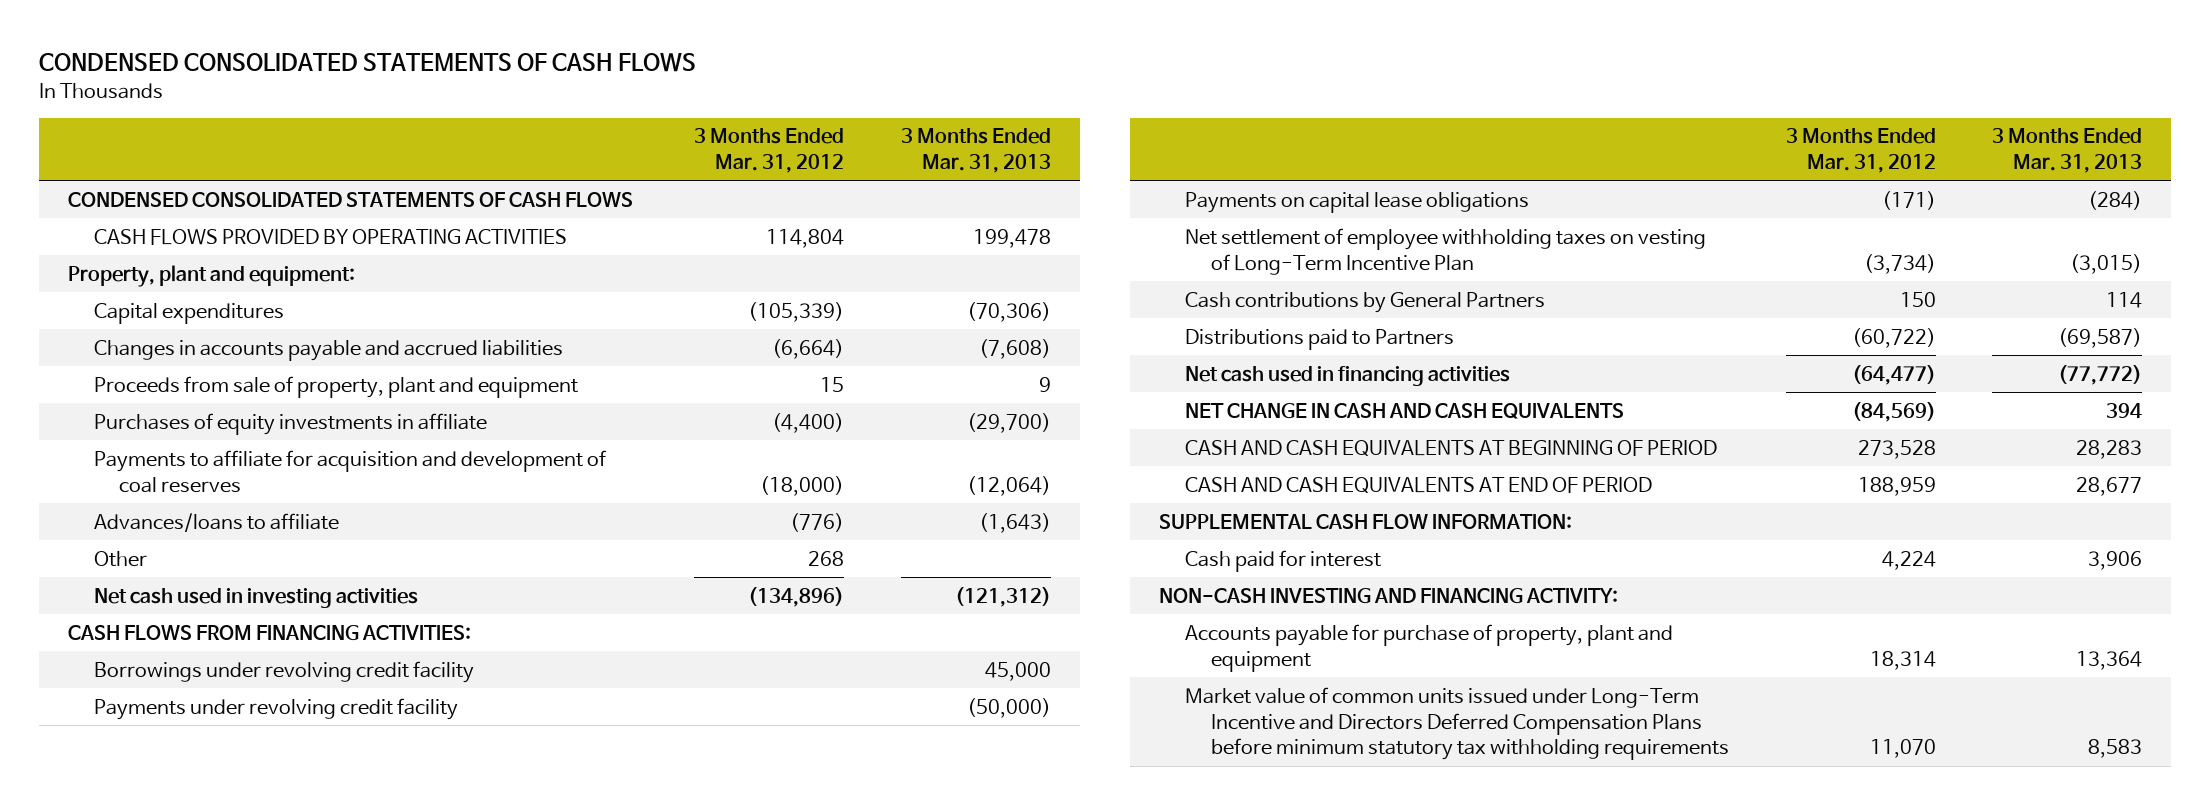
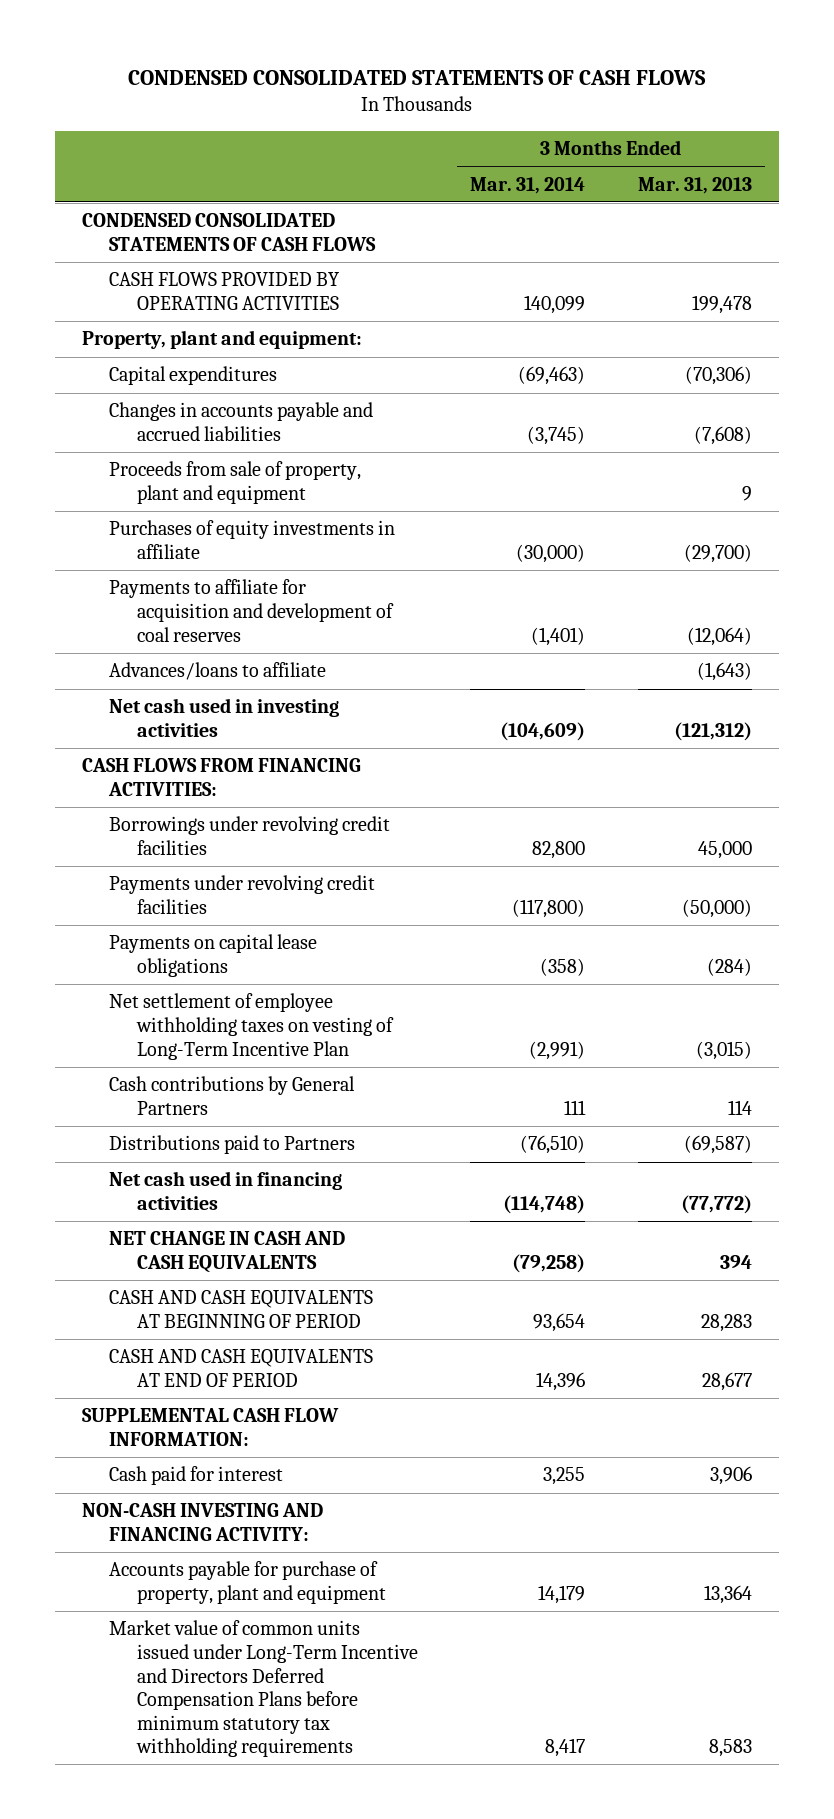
- | 3 Months Ended Mar. 31, 2012 | 3 Months Ended Mar. 31, 2013
+ | 3 Months Ended Mar. 31, 2014 | 3 Months Ended Mar. 31, 2013
- Other | 268 |
- Borrowings under revolving credit facility | | 45,000
- Payments under revolving credit facility | | (50,000)
+ Borrowings under revolving credit facilities | 82,800 | 45,000
+ Payments under revolving credit facilities | (117,800) | (50,000)

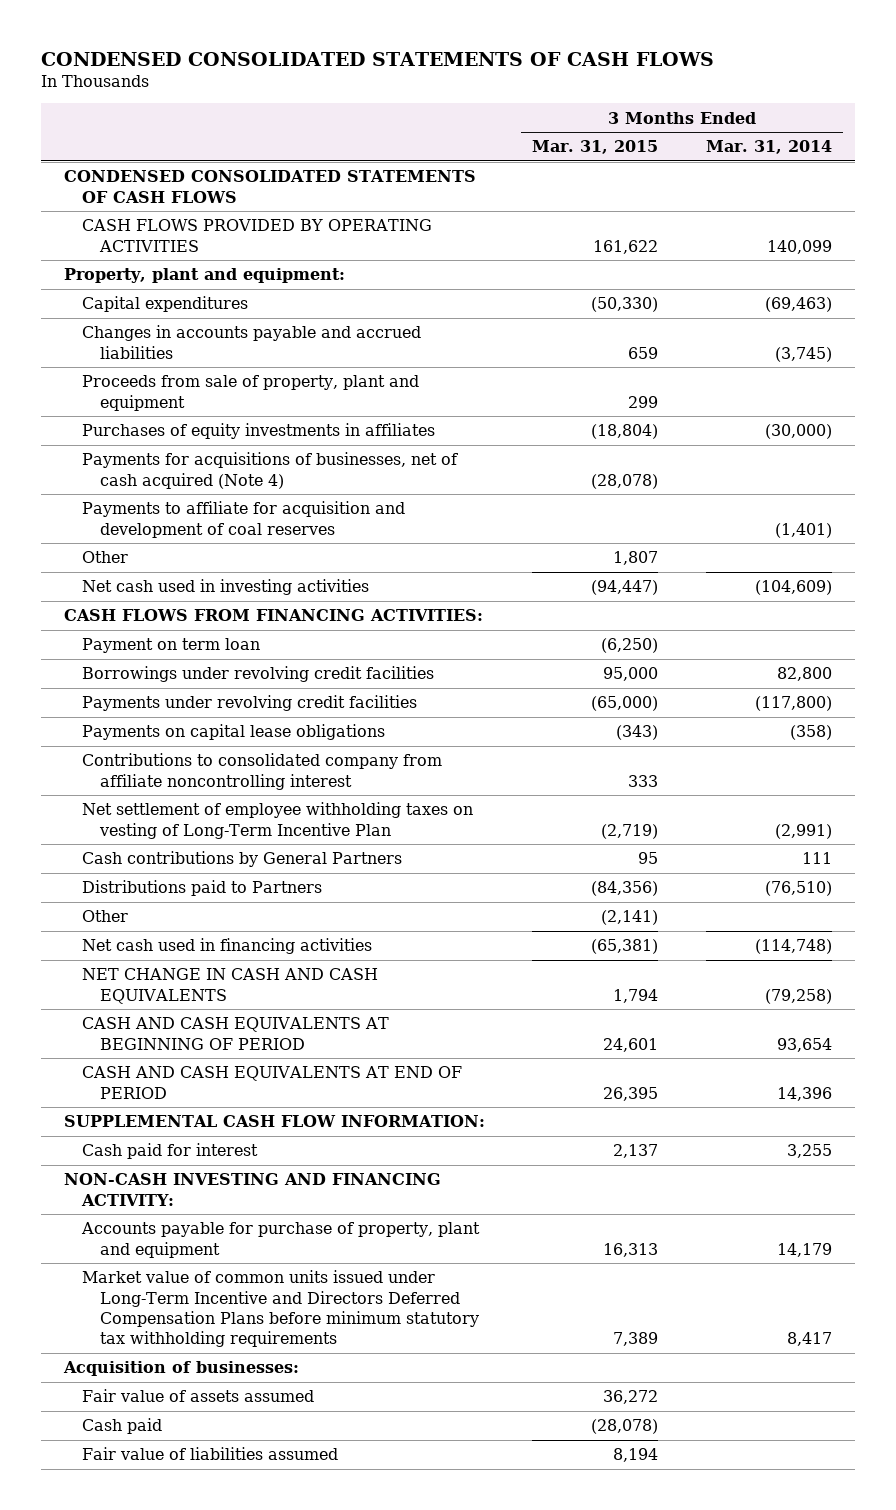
- | 3 Months Ended Mar. 31, 2014 | 3 Months Ended Mar. 31, 2013
+ | 3 Months Ended Mar. 31, 2015 | 3 Months Ended Mar. 31, 2014
- Purchases of equity investments in affiliate | (30,000) | (29,700)
+ Purchases of equity investments in affiliates | (18,804) | (30,000)
+ Payments for acquisitions of businesses, net of cash acquired (Note 4) | (28,078) |
- Advances/loans to affiliate | | (1,643)
+ Other | 1,807 |
+ Payment on term loan | (6,250) |
+ Contributions to consolidated company from affiliate noncontrolling interest | 333 |
+ Other | (2,141) |
+ Acquisition of businesses:
+ Fair value of assets assumed | 36,272 |
+ Cash paid | (28,078) |
+ Fair value of liabilities assumed | 8,194 |

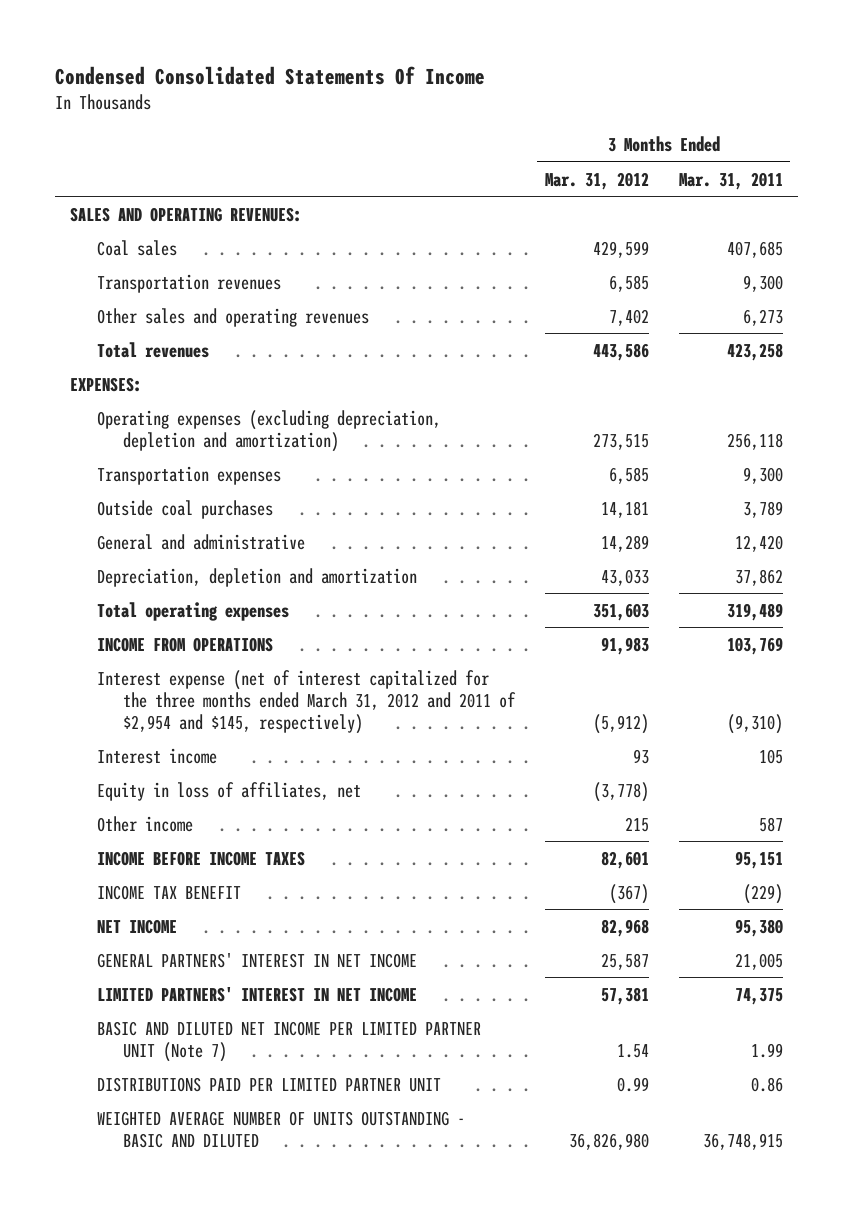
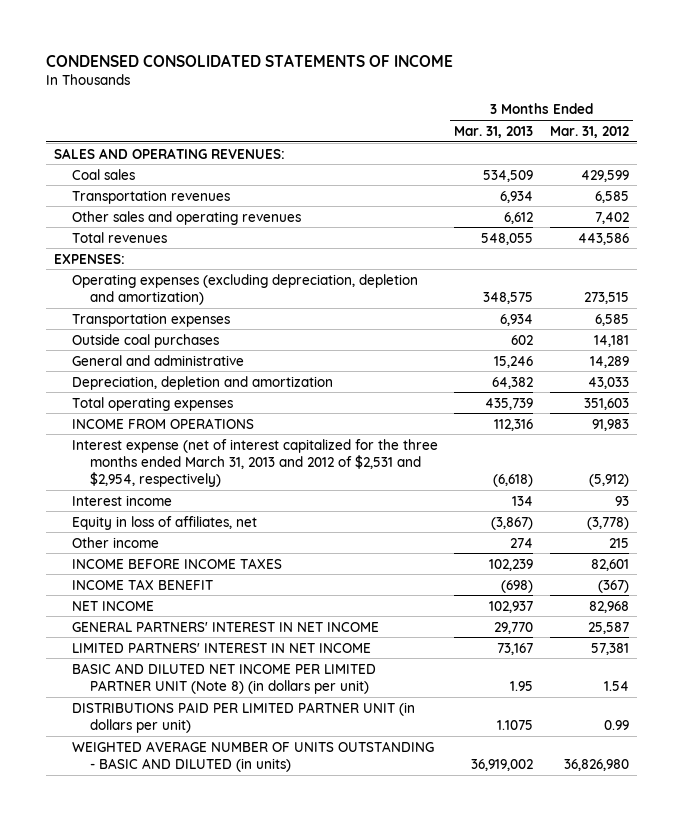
- Condensed Consolidated Statements Of Income
+ CONDENSED CONSOLIDATED STATEMENTS OF INCOME
- | 3 Months Ended Mar. 31, 2012 | 3 Months Ended Mar. 31, 2011
+ | 3 Months Ended Mar. 31, 2013 | 3 Months Ended Mar. 31, 2012
- Interest expense (net of interest capitalized for the three months ended March 31, 2012 and 2011 of $2,954 and $145, respectively) | (5,912) | (9,310)
+ Interest expense (net of interest capitalized for the three months ended March 31, 2013 and 2012 of $2,531 and $2,954, respectively) | (6,618) | (5,912)
- BASIC AND DILUTED NET INCOME PER LIMITED PARTNER UNIT (Note 7) | 1.54 | 1.99
- DISTRIBUTIONS PAID PER LIMITED PARTNER UNIT | 0.99 | 0.86
- WEIGHTED AVERAGE NUMBER OF UNITS OUTSTANDING - BASIC AND DILUTED | 36,826,980 | 36,748,915
+ BASIC AND DILUTED NET INCOME PER LIMITED PARTNER UNIT (Note 8) (in dollars per unit) | 1.95 | 1.54
+ DISTRIBUTIONS PAID PER LIMITED PARTNER UNIT (in dollars per unit) | 1.1075 | 0.99
+ WEIGHTED AVERAGE NUMBER OF UNITS OUTSTANDING - BASIC AND DILUTED (in units) | 36,919,002 | 36,826,980

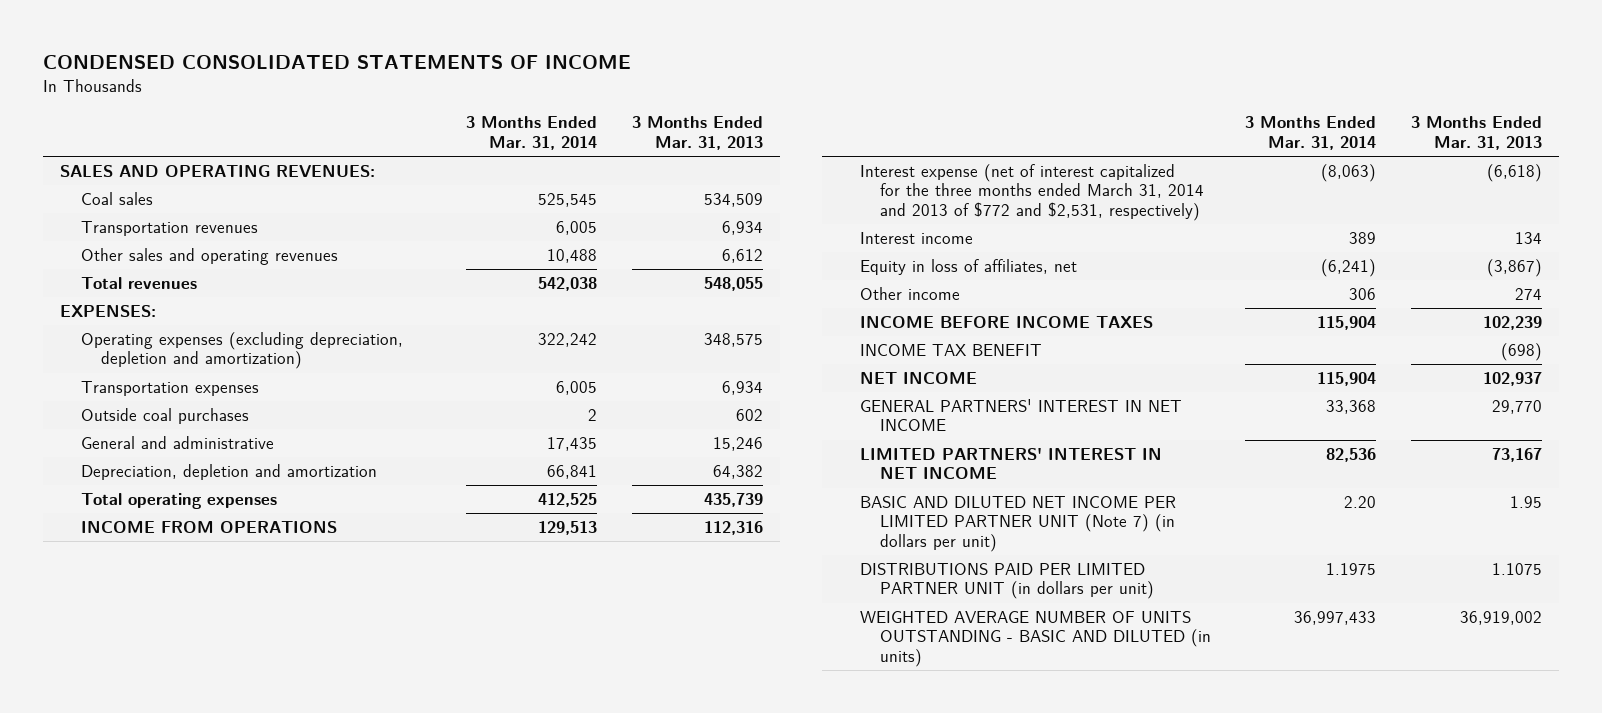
- | 3 Months Ended Mar. 31, 2013 | 3 Months Ended Mar. 31, 2012
+ | 3 Months Ended Mar. 31, 2014 | 3 Months Ended Mar. 31, 2013
- Interest expense (net of interest capitalized for the three months ended March 31, 2013 and 2012 of $2,531 and $2,954, respectively) | (6,618) | (5,912)
+ Interest expense (net of interest capitalized for the three months ended March 31, 2014 and 2013 of $772 and $2,531, respectively) | (8,063) | (6,618)
- BASIC AND DILUTED NET INCOME PER LIMITED PARTNER UNIT (Note 8) (in dollars per unit) | 1.95 | 1.54
+ BASIC AND DILUTED NET INCOME PER LIMITED PARTNER UNIT (Note 7) (in dollars per unit) | 2.20 | 1.95

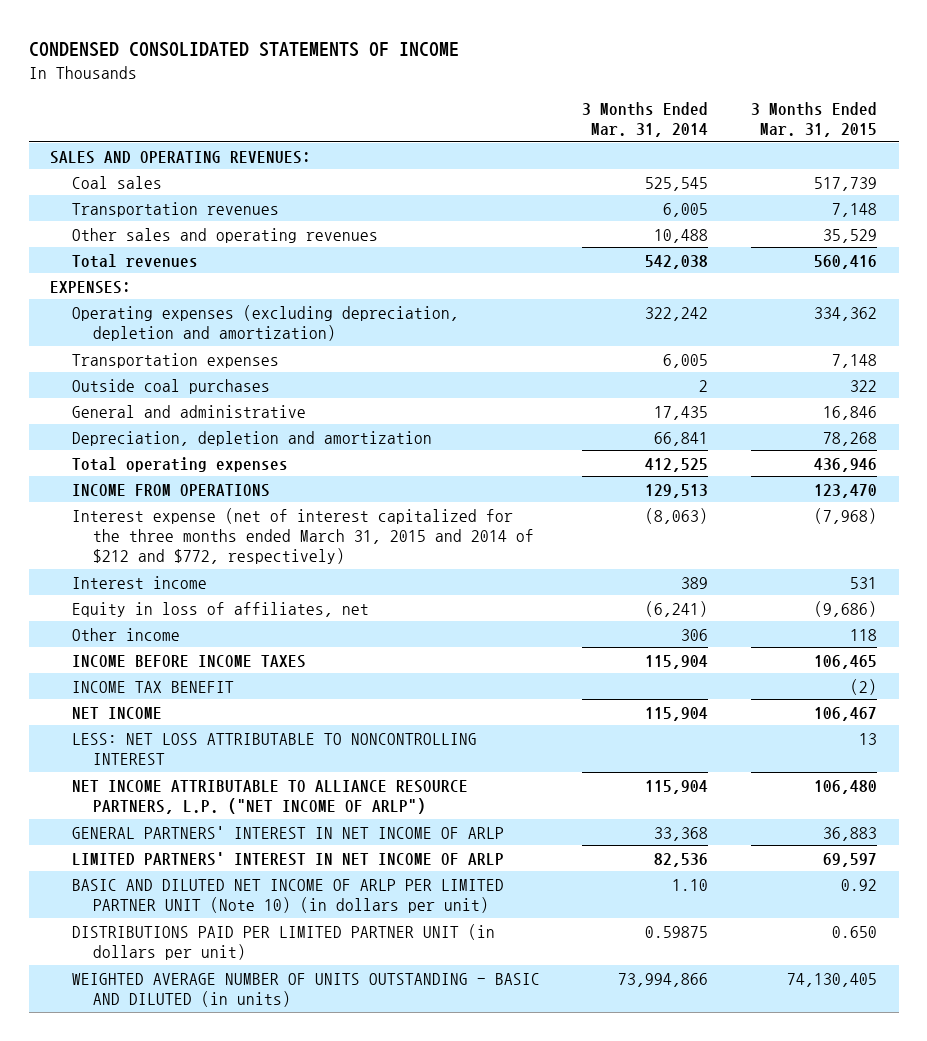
- | 3 Months Ended Mar. 31, 2014 | 3 Months Ended Mar. 31, 2013
+ | 3 Months Ended Mar. 31, 2014 | 3 Months Ended Mar. 31, 2015
- Interest expense (net of interest capitalized for the three months ended March 31, 2014 and 2013 of $772 and $2,531, respectively) | (8,063) | (6,618)
+ Interest expense (net of interest capitalized for the three months ended March 31, 2015 and 2014 of $212 and $772, respectively) | (8,063) | (7,968)
- GENERAL PARTNERS' INTEREST IN NET INCOME | 33,368 | 29,770
- LIMITED PARTNERS' INTEREST IN NET INCOME | 82,536 | 73,167
- BASIC AND DILUTED NET INCOME PER LIMITED PARTNER UNIT (Note 7) (in dollars per unit) | 2.20 | 1.95
- DISTRIBUTIONS PAID PER LIMITED PARTNER UNIT (in dollars per unit) | 1.1975 | 1.1075
- WEIGHTED AVERAGE NUMBER OF UNITS OUTSTANDING - BASIC AND DILUTED (in units) | 36,997,433 | 36,919,002
+ LESS: NET LOSS ATTRIBUTABLE TO NONCONTROLLING INTEREST | | 13
+ NET INCOME ATTRIBUTABLE TO ALLIANCE RESOURCE PARTNERS, L.P. ("NET INCOME OF ARLP") | 115,904 | 106,480
+ GENERAL PARTNERS' INTEREST IN NET INCOME OF ARLP | 33,368 | 36,883
+ LIMITED PARTNERS' INTEREST IN NET INCOME OF ARLP | 82,536 | 69,597
+ BASIC AND DILUTED NET INCOME OF ARLP PER LIMITED PARTNER UNIT (Note 10) (in dollars per unit) | 1.10 | 0.92
+ DISTRIBUTIONS PAID PER LIMITED PARTNER UNIT (in dollars per unit) | 0.59875 | 0.650
+ WEIGHTED AVERAGE NUMBER OF UNITS OUTSTANDING - BASIC AND DILUTED (in units) | 73,994,866 | 74,130,405

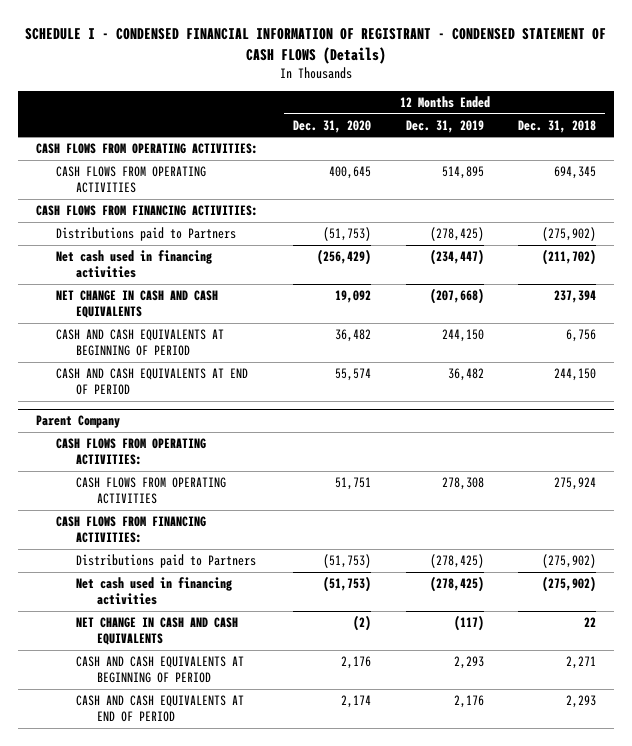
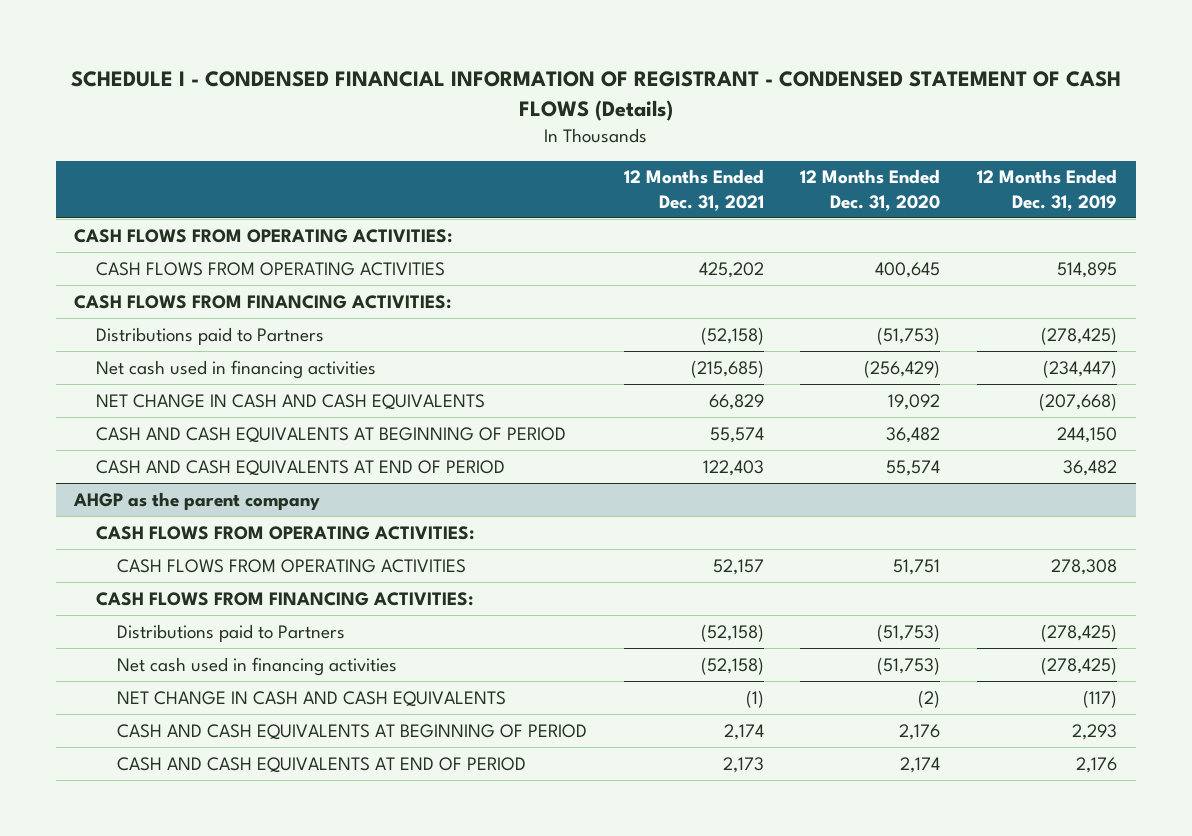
- | 12 Months Ended Dec. 31, 2020 | 12 Months Ended Dec. 31, 2019 | 12 Months Ended Dec. 31, 2018
+ | 12 Months Ended Dec. 31, 2021 | 12 Months Ended Dec. 31, 2020 | 12 Months Ended Dec. 31, 2019
- Parent Company
+ AHGP as the parent company

